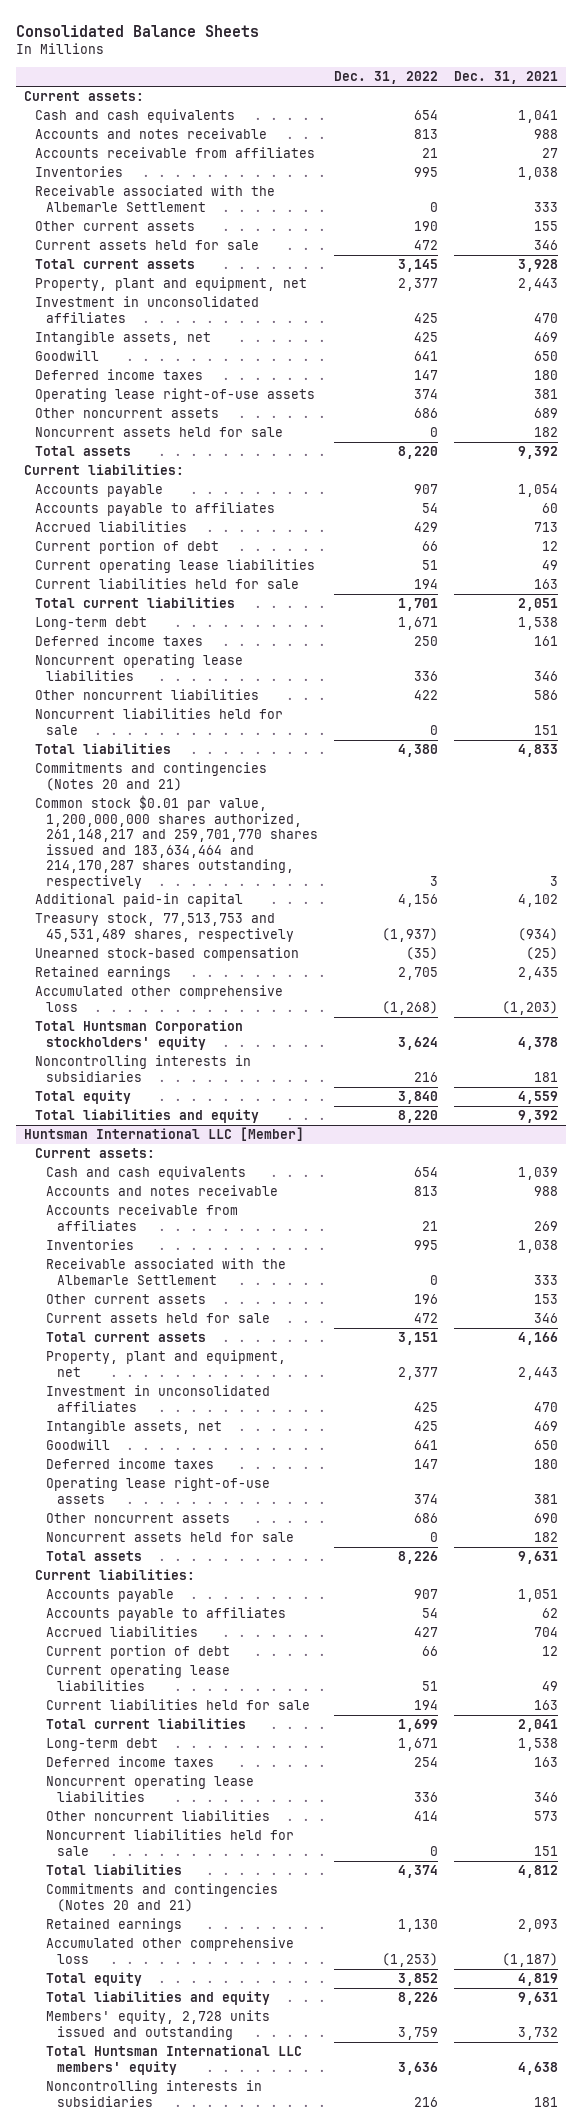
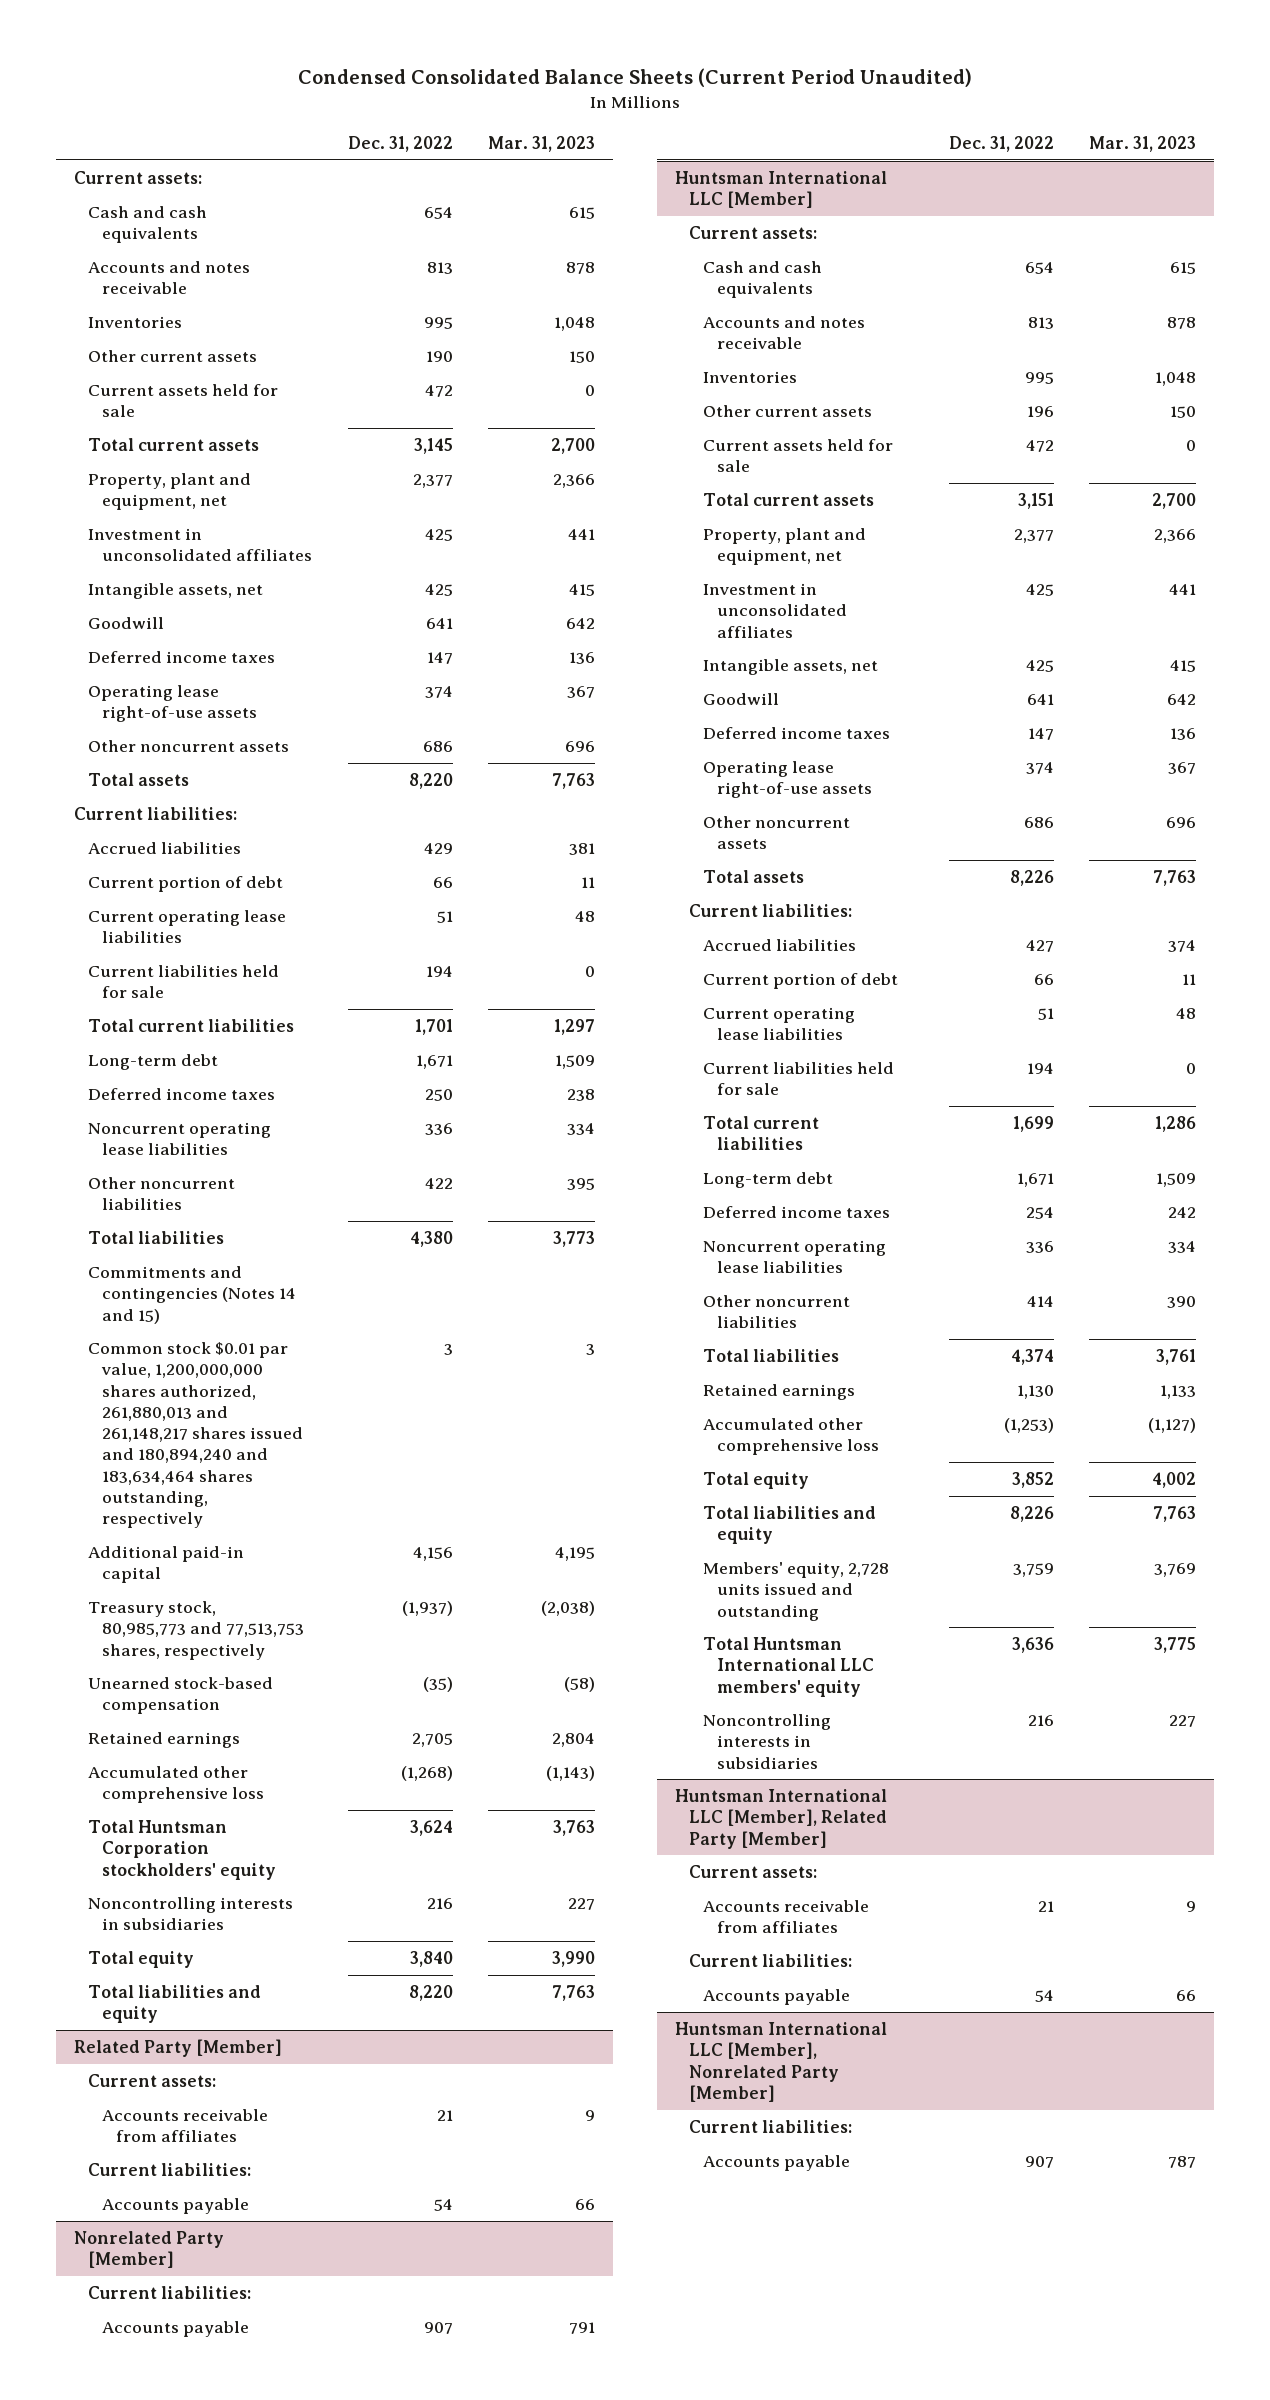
- Consolidated Balance Sheets
+ Condensed Consolidated Balance Sheets (Current Period Unaudited)
- | Dec. 31, 2022 | Dec. 31, 2021
+ | Dec. 31, 2022 | Mar. 31, 2023
- Accounts receivable from affiliates | 21 | 27
- Receivable associated with the Albemarle Settlement | 0 | 333
- Noncurrent assets held for sale | 0 | 182
- Accounts payable | 907 | 1,054
- Accounts payable to affiliates | 54 | 60
- Noncurrent liabilities held for sale | 0 | 151
- Commitments and contingencies (Notes 20 and 21)
- Common stock $0.01 par value, 1,200,000,000 shares authorized, 261,148,217 and 259,701,770 shares issued and 183,634,464 and 214,170,287 shares outstanding, respectively | 3 | 3
+ Commitments and contingencies (Notes 14 and 15)
+ Common stock $0.01 par value, 1,200,000,000 shares authorized, 261,880,013 and 261,148,217 shares issued and 180,894,240 and 183,634,464 shares outstanding, respectively | 3 | 3
- Treasury stock, 77,513,753 and 45,531,489 shares, respectively | (1,937) | (934)
+ Treasury stock, 80,985,773 and 77,513,753 shares, respectively | (1,937) | (2,038)
+ Related Party [Member]
+ Current assets:
+ Accounts receivable from affiliates | 21 | 9
+ Current liabilities:
+ Accounts payable | 54 | 66
+ Nonrelated Party [Member]
+ Current liabilities:
+ Accounts payable | 907 | 791
@ Huntsman International LLC [Member]
- Accounts receivable from affiliates | 21 | 269
- Receivable associated with the Albemarle Settlement | 0 | 333
- Noncurrent assets held for sale | 0 | 182
- Accounts payable | 907 | 1,051
- Accounts payable to affiliates | 54 | 62
- Noncurrent liabilities held for sale | 0 | 151
- Commitments and contingencies (Notes 20 and 21)
+ Huntsman International LLC [Member], Related Party [Member]
+ Current assets:
+ Accounts receivable from affiliates | 21 | 9
+ Current liabilities:
+ Accounts payable | 54 | 66
+ Huntsman International LLC [Member], Nonrelated Party [Member]
+ Current liabilities:
+ Accounts payable | 907 | 787

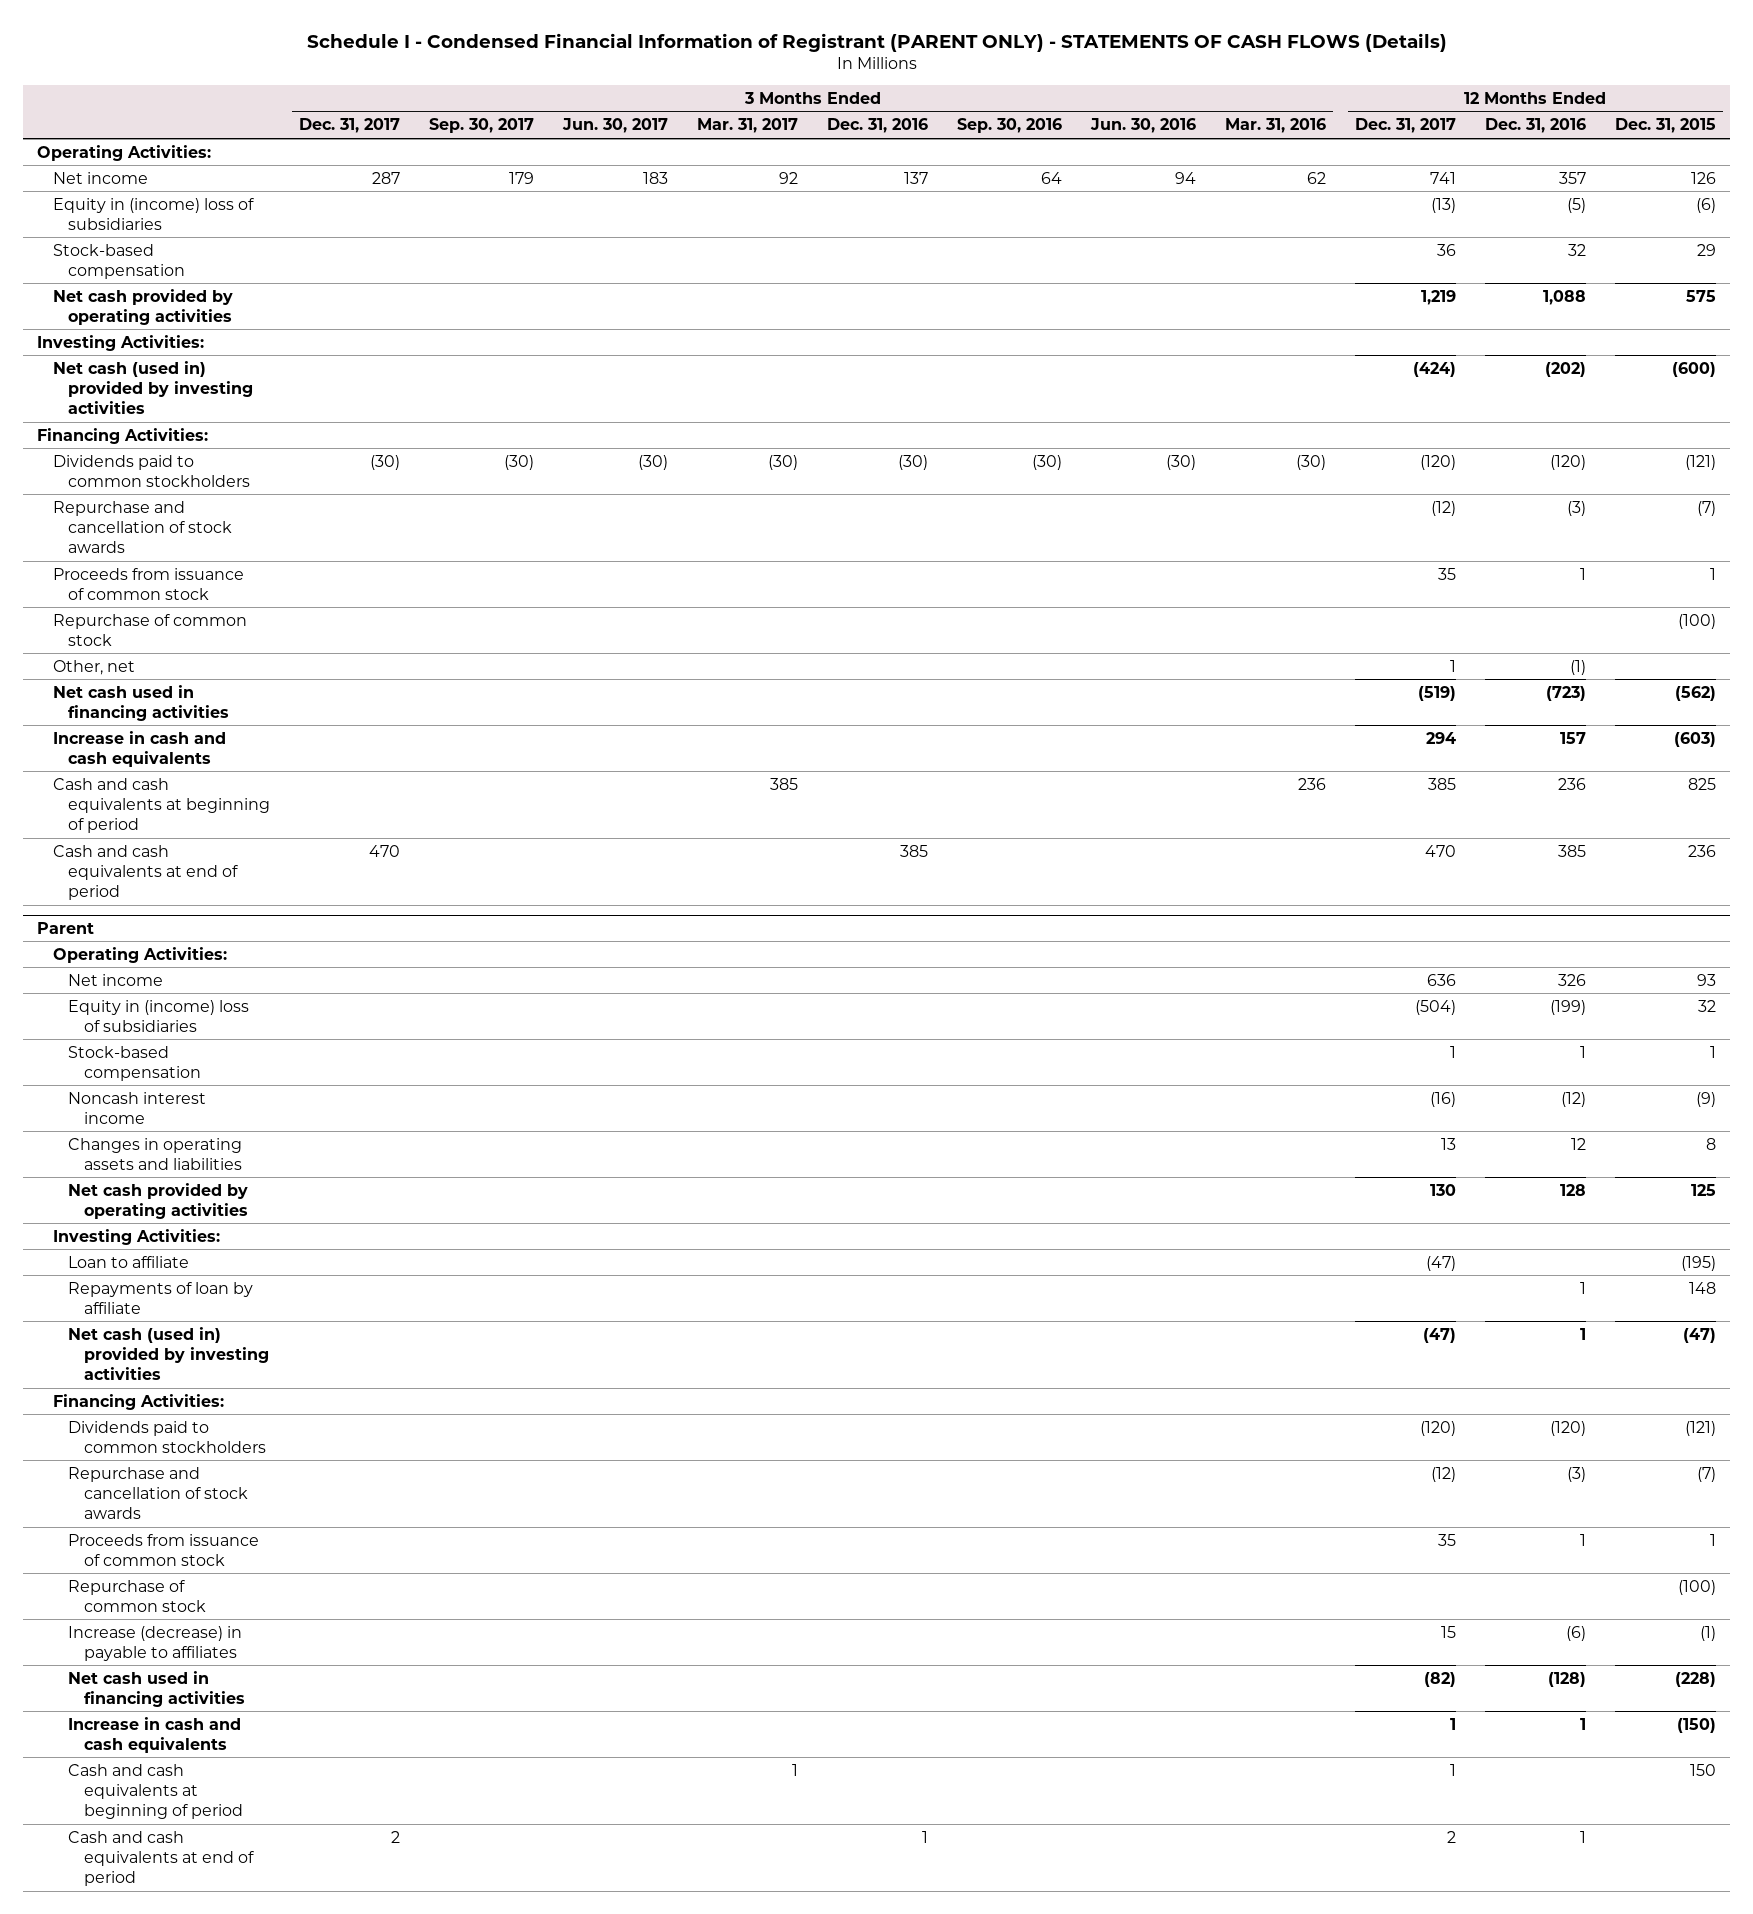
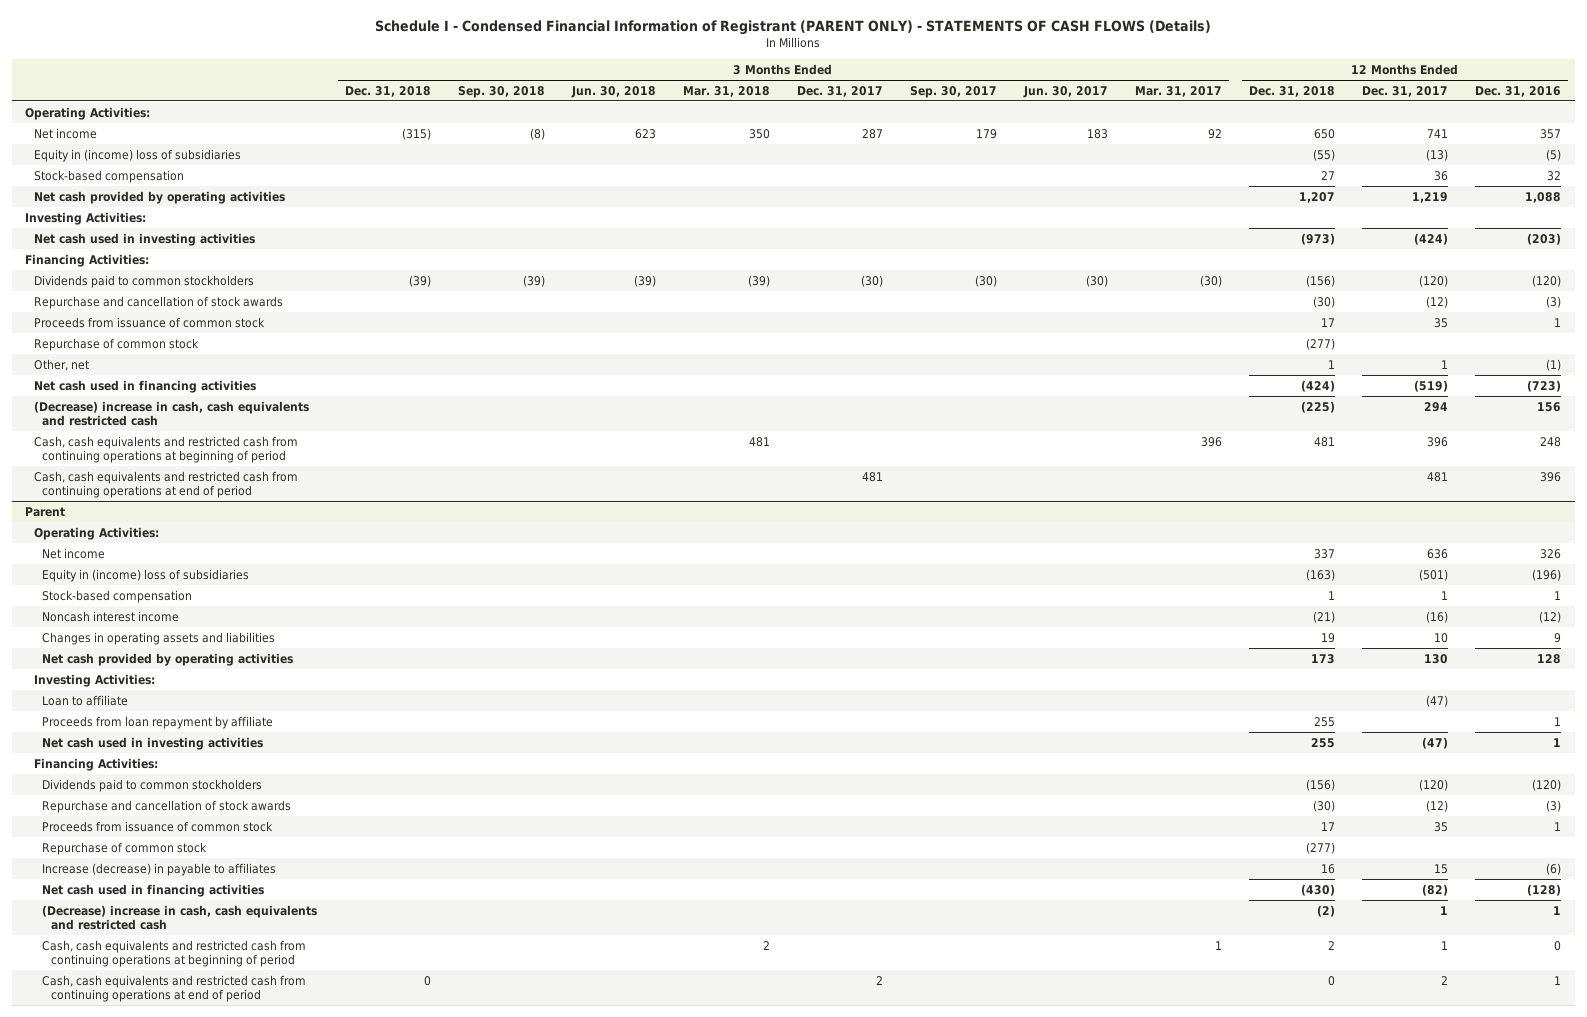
- | 3 Months Ended Dec. 31, 2017 | 3 Months Ended Sep. 30, 2017 | 3 Months Ended Jun. 30, 2017 | 3 Months Ended Mar. 31, 2017 | 3 Months Ended Dec. 31, 2016 | 3 Months Ended Sep. 30, 2016 | 3 Months Ended Jun. 30, 2016 | 3 Months Ended Mar. 31, 2016 | 12 Months Ended Dec. 31, 2017 | 12 Months Ended Dec. 31, 2016 | 12 Months Ended Dec. 31, 2015
+ | 3 Months Ended Dec. 31, 2018 | 3 Months Ended Sep. 30, 2018 | 3 Months Ended Jun. 30, 2018 | 3 Months Ended Mar. 31, 2018 | 3 Months Ended Dec. 31, 2017 | 3 Months Ended Sep. 30, 2017 | 3 Months Ended Jun. 30, 2017 | 3 Months Ended Mar. 31, 2017 | 12 Months Ended Dec. 31, 2018 | 12 Months Ended Dec. 31, 2017 | 12 Months Ended Dec. 31, 2016
- Net cash (used in) provided by investing activities | | | | | | | | | (424) | (202) | (600)
+ Net cash used in investing activities | | | | | | | | | (973) | (424) | (203)
- Increase in cash and cash equivalents | | | | | | | | | 294 | 157 | (603)
- Cash and cash equivalents at beginning of period | | | | 385 | | | | 236 | 385 | 236 | 825
- Cash and cash equivalents at end of period | 470 | | | | 385 | | | | 470 | 385 | 236
+ (Decrease) increase in cash, cash equivalents and restricted cash | | | | | | | | | (225) | 294 | 156
+ Cash, cash equivalents and restricted cash from continuing operations at beginning of period | | | | 481 | | | | 396 | 481 | 396 | 248
+ Cash, cash equivalents and restricted cash from continuing operations at end of period | | | | | 481 | | | | | 481 | 396
@ Parent
- Equity in (income) loss of subsidiaries | | | | | | | | | (504) | (199) | 32
+ Equity in (income) loss of subsidiaries | | | | | | | | | (163) | (501) | (196)
- Changes in operating assets and liabilities | | | | | | | | | 13 | 12 | 8
+ Changes in operating assets and liabilities | | | | | | | | | 19 | 10 | 9
- Repayments of loan by affiliate | | | | | | | | | | 1 | 148
- Net cash (used in) provided by investing activities | | | | | | | | | (47) | 1 | (47)
+ Proceeds from loan repayment by affiliate | | | | | | | | | 255 | | 1
+ Net cash used in investing activities | | | | | | | | | 255 | (47) | 1
- Increase in cash and cash equivalents | | | | | | | | | 1 | 1 | (150)
- Cash and cash equivalents at beginning of period | | | | 1 | | | | | 1 | | 150
- Cash and cash equivalents at end of period | 2 | | | | 1 | | | | 2 | 1 |
+ (Decrease) increase in cash, cash equivalents and restricted cash | | | | | | | | | (2) | 1 | 1
+ Cash, cash equivalents and restricted cash from continuing operations at beginning of period | | | | 2 | | | | 1 | 2 | 1 | 0
+ Cash, cash equivalents and restricted cash from continuing operations at end of period | 0 | | | | 2 | | | | 0 | 2 | 1

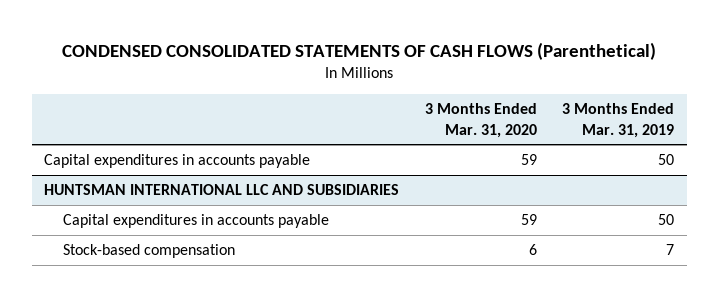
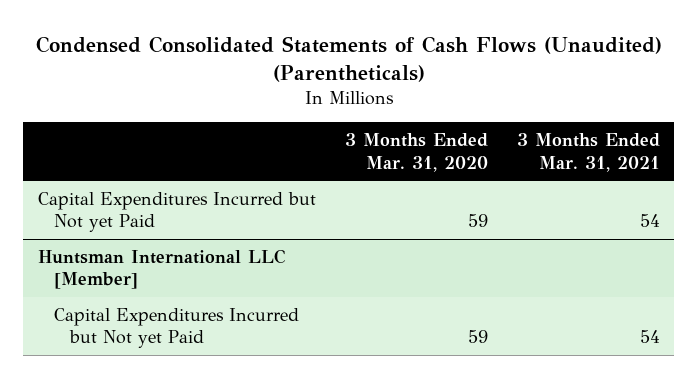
- CONDENSED CONSOLIDATED STATEMENTS OF CASH FLOWS (Parenthetical)
+ Condensed Consolidated Statements of Cash Flows (Unaudited) (Parentheticals)
- | 3 Months Ended Mar. 31, 2020 | 3 Months Ended Mar. 31, 2019
+ | 3 Months Ended Mar. 31, 2020 | 3 Months Ended Mar. 31, 2021
- Capital expenditures in accounts payable | 59 | 50
- HUNTSMAN INTERNATIONAL LLC AND SUBSIDIARIES
- Capital expenditures in accounts payable | 59 | 50
- Stock-based compensation | 6 | 7
+ Capital Expenditures Incurred but Not yet Paid | 59 | 54
+ Huntsman International LLC [Member]
+ Capital Expenditures Incurred but Not yet Paid | 59 | 54

